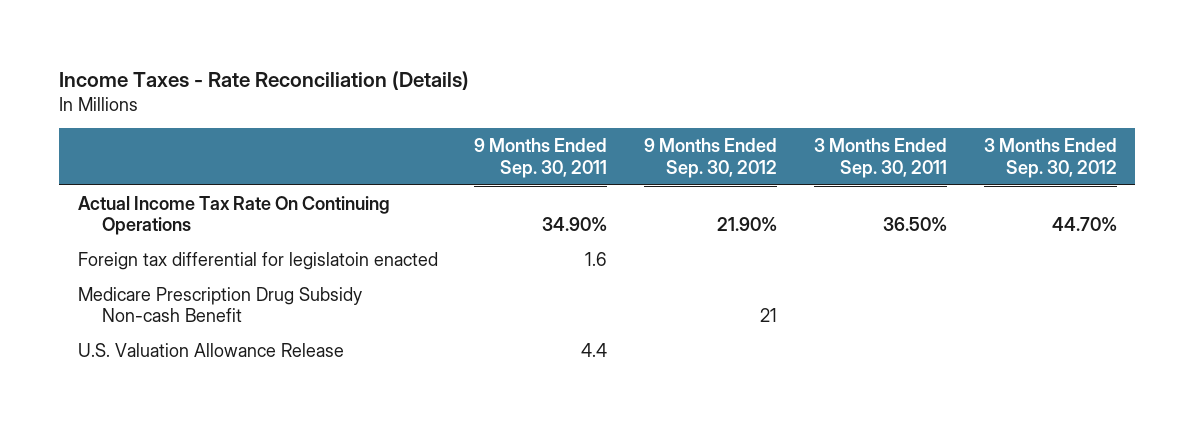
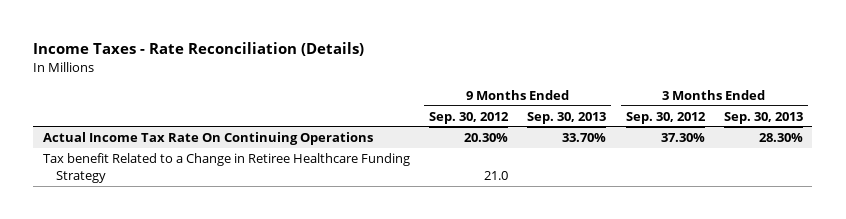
- | 9 Months Ended Sep. 30, 2011 | 9 Months Ended Sep. 30, 2012 | 3 Months Ended Sep. 30, 2011 | 3 Months Ended Sep. 30, 2012
+ | 9 Months Ended Sep. 30, 2012 | 9 Months Ended Sep. 30, 2013 | 3 Months Ended Sep. 30, 2012 | 3 Months Ended Sep. 30, 2013
- Actual Income Tax Rate On Continuing Operations | 34.90% | 21.90% | 36.50% | 44.70%
- Foreign tax differential for legislatoin enacted | 1.6 | | |
- Medicare Prescription Drug Subsidy Non-cash Benefit | | 21 | |
- U.S. Valuation Allowance Release | 4.4 | | |
+ Actual Income Tax Rate On Continuing Operations | 20.30% | 33.70% | 37.30% | 28.30%
+ Tax benefit Related to a Change in Retiree Healthcare Funding Strategy | 21.0 | | |

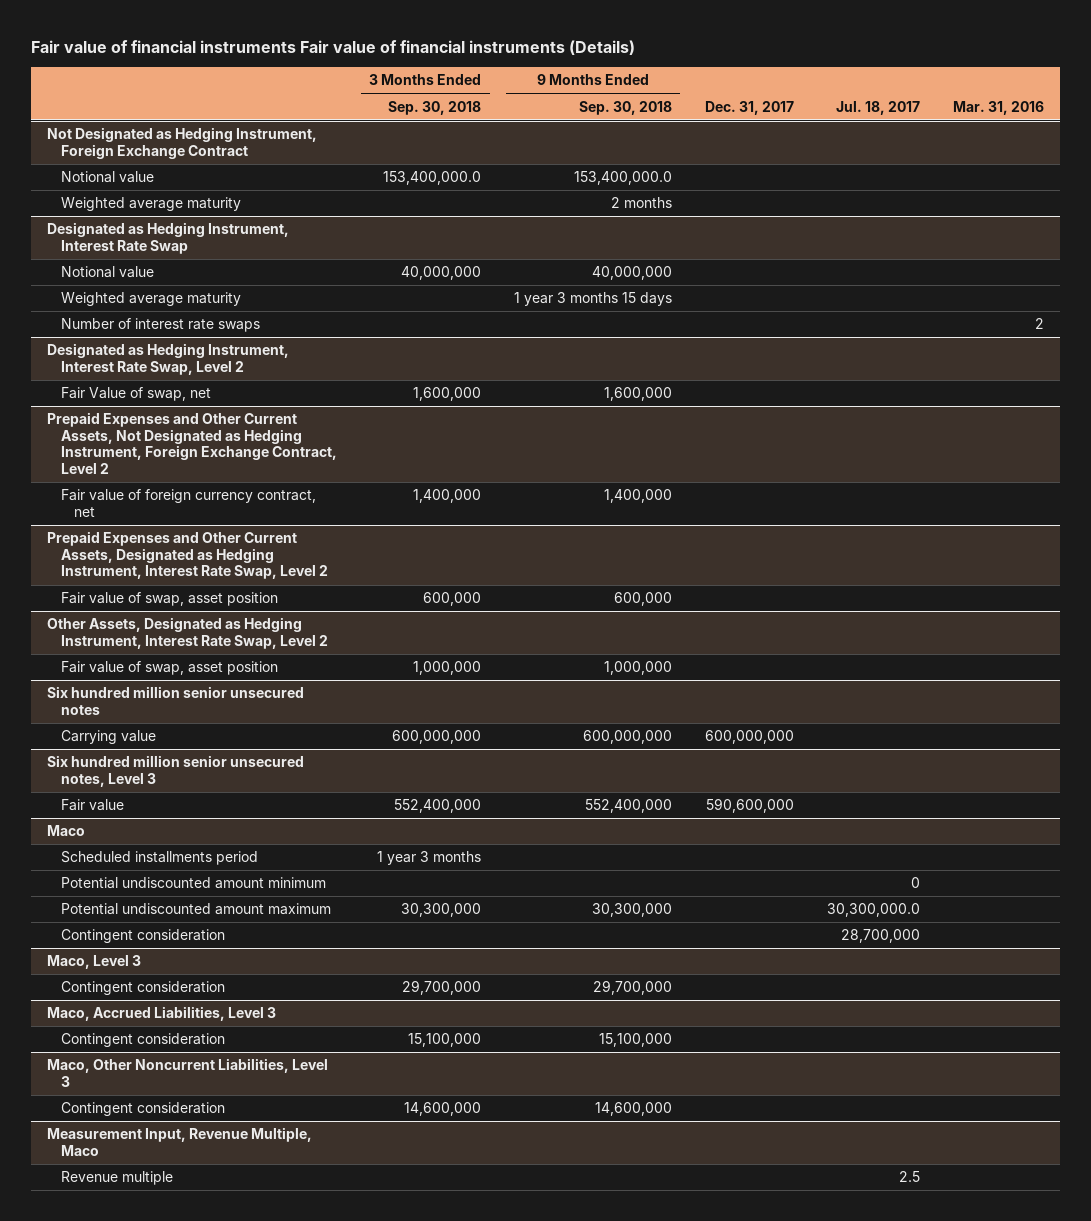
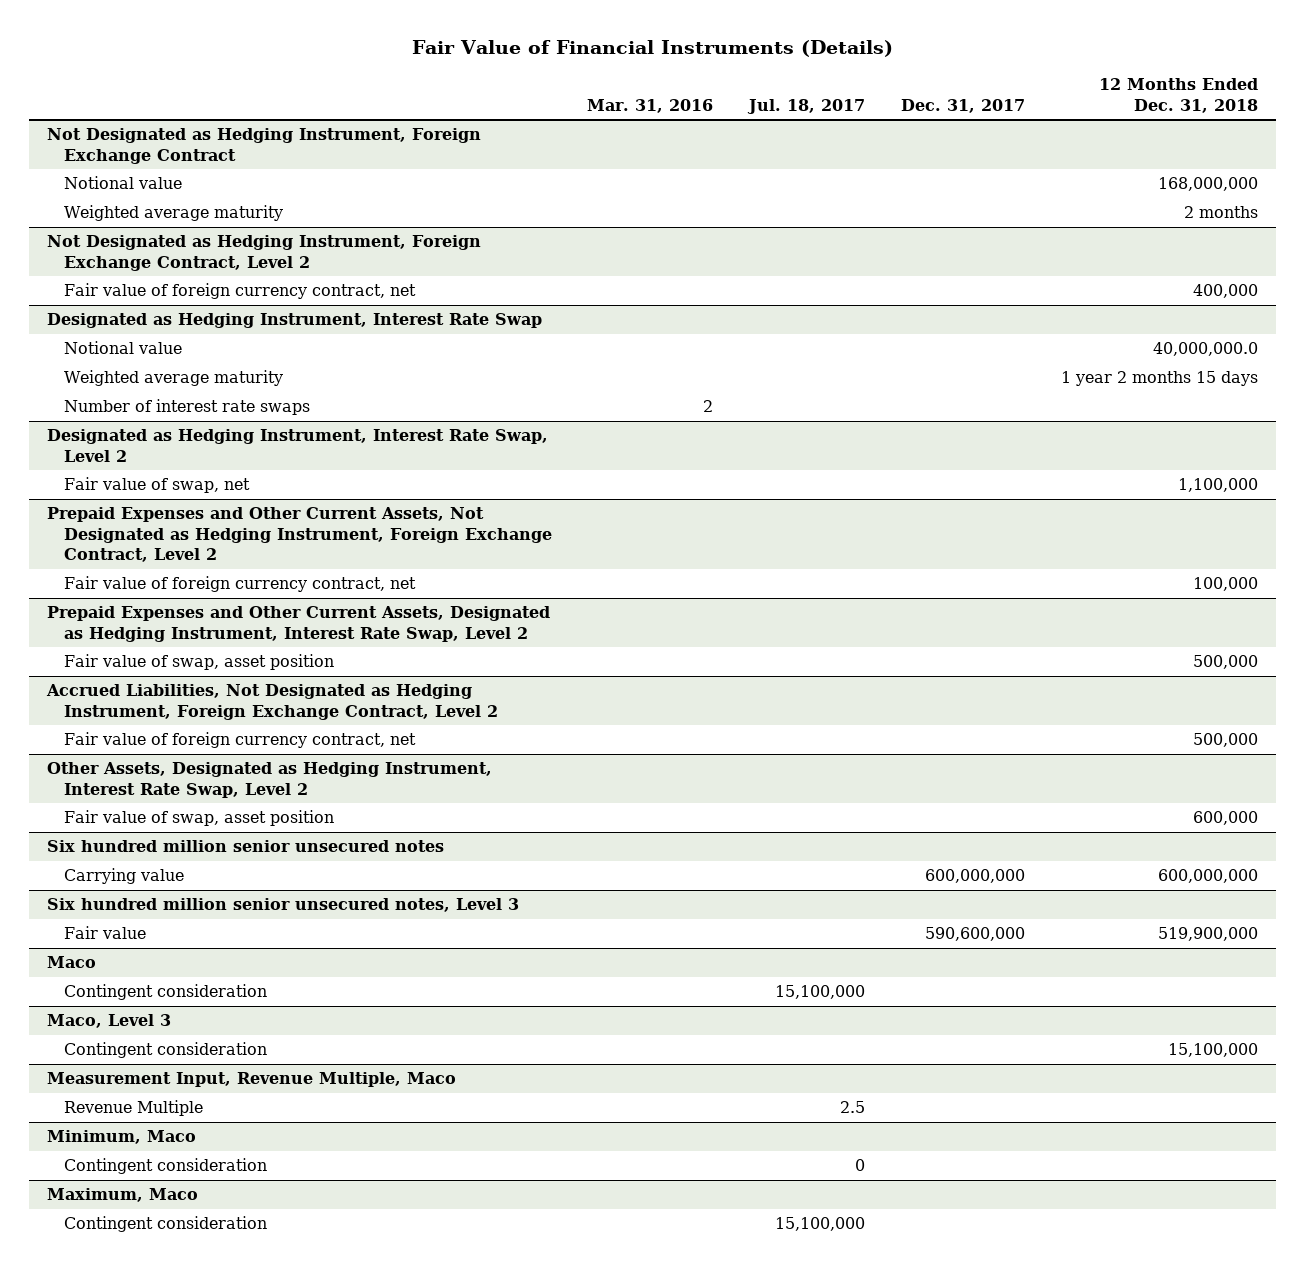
- Fair value of financial instruments Fair value of financial instruments (Details)
+ Fair Value of Financial Instruments (Details)
- | 3 Months Ended Sep. 30, 2018 | 9 Months Ended Sep. 30, 2018 | Dec. 31, 2017 | Jul. 18, 2017 | Mar. 31, 2016
+ | Mar. 31, 2016 | Jul. 18, 2017 | Dec. 31, 2017 | 12 Months Ended Dec. 31, 2018
+ Not Designated as Hedging Instrument, Foreign Exchange Contract, Level 2
+ Fair value of foreign currency contract, net | | | | 400,000
@ Designated as Hedging Instrument, Interest Rate Swap, Level 2
- Fair Value of swap, net | 1,600,000 | 1,600,000 | | |
+ Fair value of swap, net | | | | 1,100,000
+ Accrued Liabilities, Not Designated as Hedging Instrument, Foreign Exchange Contract, Level 2
+ Fair value of foreign currency contract, net | | | | 500,000
@ Maco
- Scheduled installments period | 1 year 3 months | | | |
- Potential undiscounted amount minimum | | | | 0 |
- Potential undiscounted amount maximum | 30,300,000 | 30,300,000 | | 30,300,000.0 |
- Contingent consideration | | | | 28,700,000 |
+ Contingent consideration | | 15,100,000 | |
- Maco, Accrued Liabilities, Level 3
- Contingent consideration | 15,100,000 | 15,100,000 | | |
- Maco, Other Noncurrent Liabilities, Level 3
- Contingent consideration | 14,600,000 | 14,600,000 | | |
@ Measurement Input, Revenue Multiple, Maco
- Revenue multiple | | | | 2.5 |
+ Revenue Multiple | | 2.5 | |
+ Minimum, Maco
+ Contingent consideration | | 0 | |
+ Maximum, Maco
+ Contingent consideration | | 15,100,000 | |

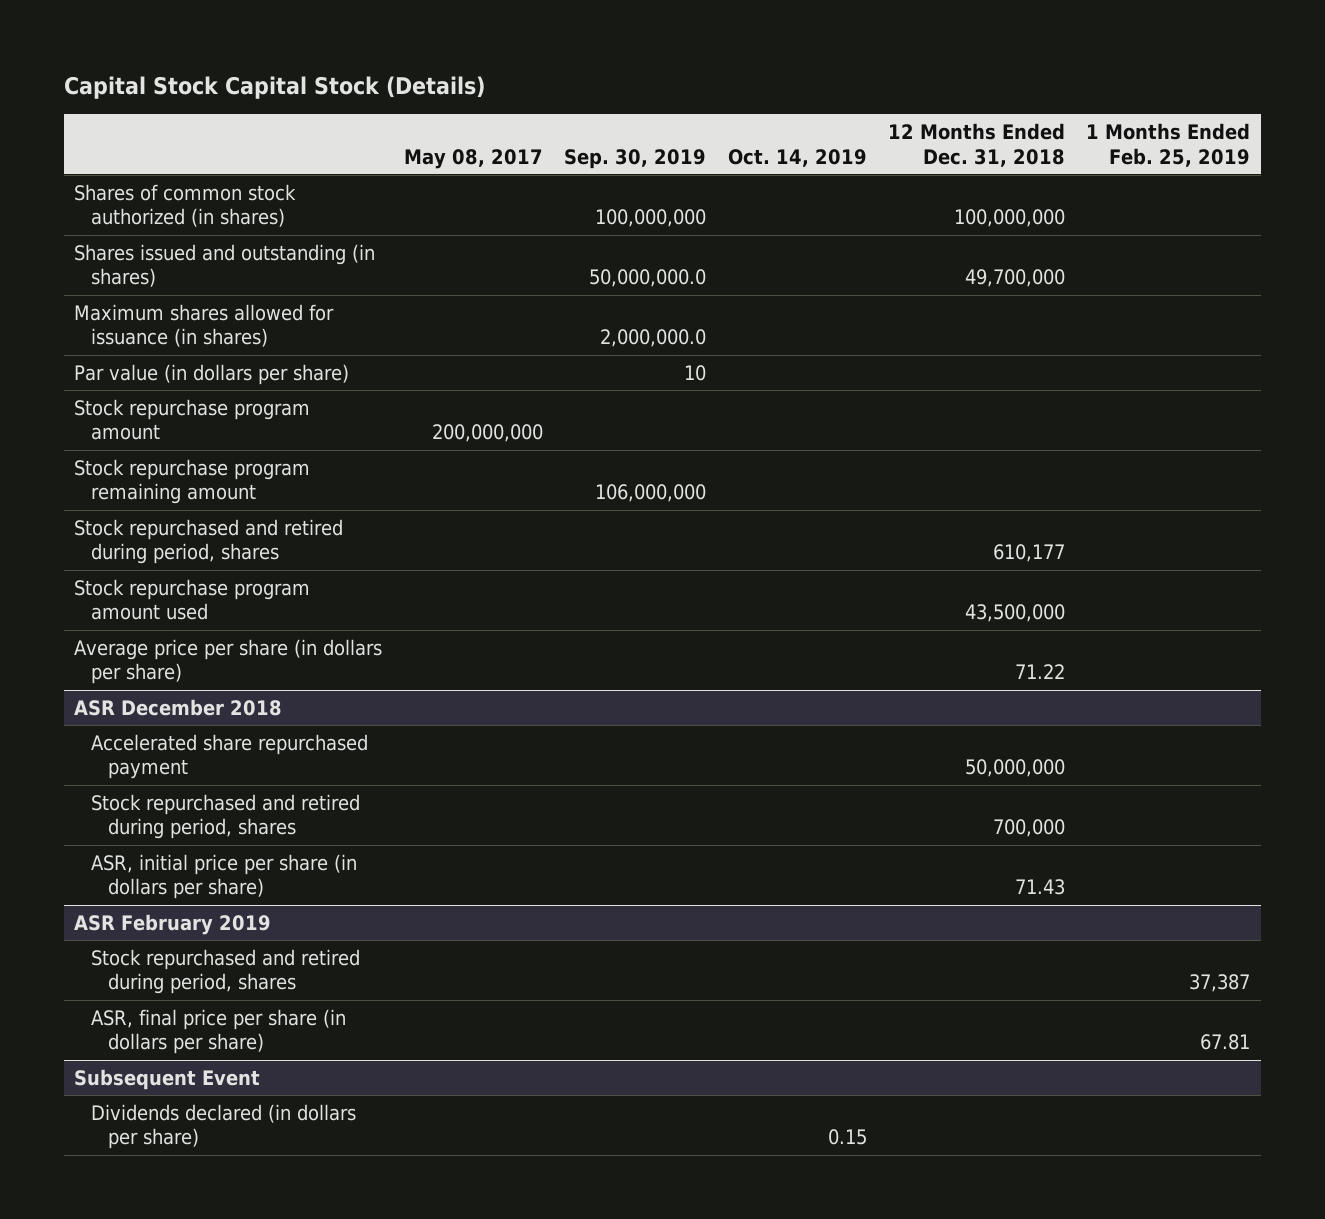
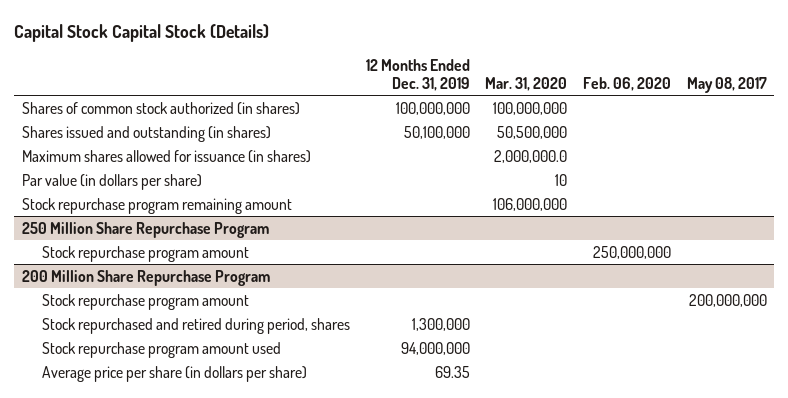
- | May 08, 2017 | Sep. 30, 2019 | Oct. 14, 2019 | 12 Months Ended Dec. 31, 2018 | 1 Months Ended Feb. 25, 2019
+ | 12 Months Ended Dec. 31, 2019 | Mar. 31, 2020 | Feb. 06, 2020 | May 08, 2017
- Stock repurchase program amount | 200,000,000 | | | |
- Stock repurchased and retired during period, shares | | | | 610,177 |
- Stock repurchase program amount used | | | | 43,500,000 |
- Average price per share (in dollars per share) | | | | 71.22 |
- ASR December 2018
- Accelerated share repurchased payment | | | | 50,000,000 |
- Stock repurchased and retired during period, shares | | | | 700,000 |
- ASR, initial price per share (in dollars per share) | | | | 71.43 |
- ASR February 2019
- Stock repurchased and retired during period, shares | | | | | 37,387
- ASR, final price per share (in dollars per share) | | | | | 67.81
- Subsequent Event
- Dividends declared (in dollars per share) | | | 0.15 | |
+ 250 Million Share Repurchase Program
+ Stock repurchase program amount | | | 250,000,000 |
+ 200 Million Share Repurchase Program
+ Stock repurchase program amount | | | | 200,000,000
+ Stock repurchased and retired during period, shares | 1,300,000 | | |
+ Stock repurchase program amount used | 94,000,000 | | |
+ Average price per share (in dollars per share) | 69.35 | | |

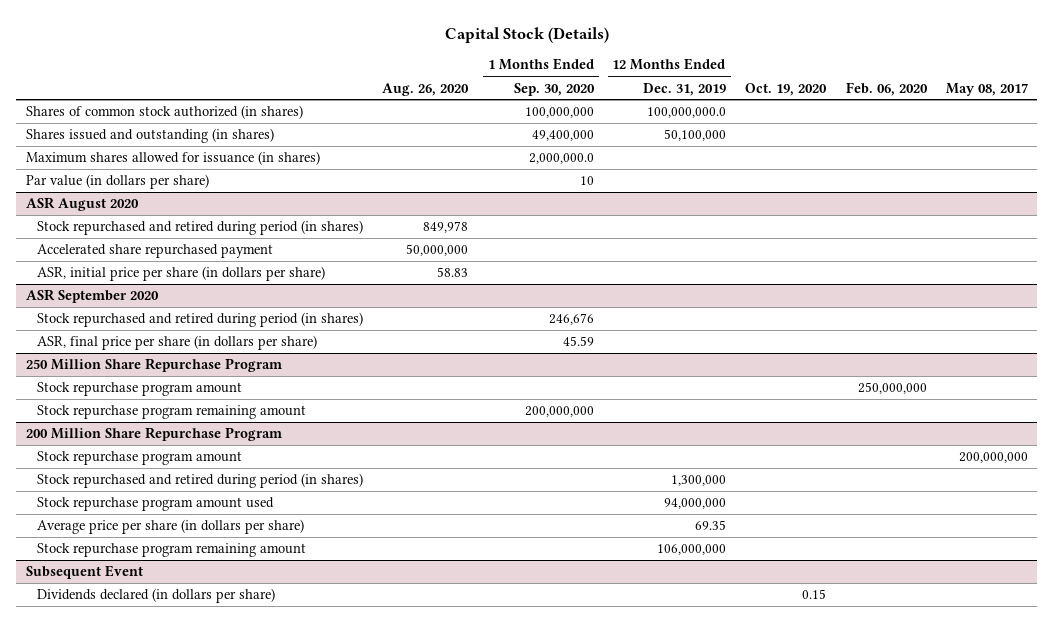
- Capital Stock Capital Stock (Details)
+ Capital Stock (Details)
- | 12 Months Ended Dec. 31, 2019 | Mar. 31, 2020 | Feb. 06, 2020 | May 08, 2017
+ | Aug. 26, 2020 | 1 Months Ended Sep. 30, 2020 | 12 Months Ended Dec. 31, 2019 | Oct. 19, 2020 | Feb. 06, 2020 | May 08, 2017
- Shares of common stock authorized (in shares) | 100,000,000 | 100,000,000 | |
+ Shares of common stock authorized (in shares) | | 100,000,000 | 100,000,000.0 | | |
- Stock repurchase program remaining amount | | 106,000,000 | |
+ ASR August 2020
+ Stock repurchased and retired during period (in shares) | 849,978 | | | | |
+ Accelerated share repurchased payment | 50,000,000 | | | | |
+ ASR, initial price per share (in dollars per share) | 58.83 | | | | |
+ ASR September 2020
+ Stock repurchased and retired during period (in shares) | | 246,676 | | | |
+ ASR, final price per share (in dollars per share) | | 45.59 | | | |
@ 250 Million Share Repurchase Program
+ Stock repurchase program remaining amount | | 200,000,000 | | | |
@ 200 Million Share Repurchase Program
- Stock repurchased and retired during period, shares | 1,300,000 | | |
+ Stock repurchased and retired during period (in shares) | | | 1,300,000 | | |
+ Stock repurchase program remaining amount | | | 106,000,000 | | |
+ Subsequent Event
+ Dividends declared (in dollars per share) | | | | 0.15 | |

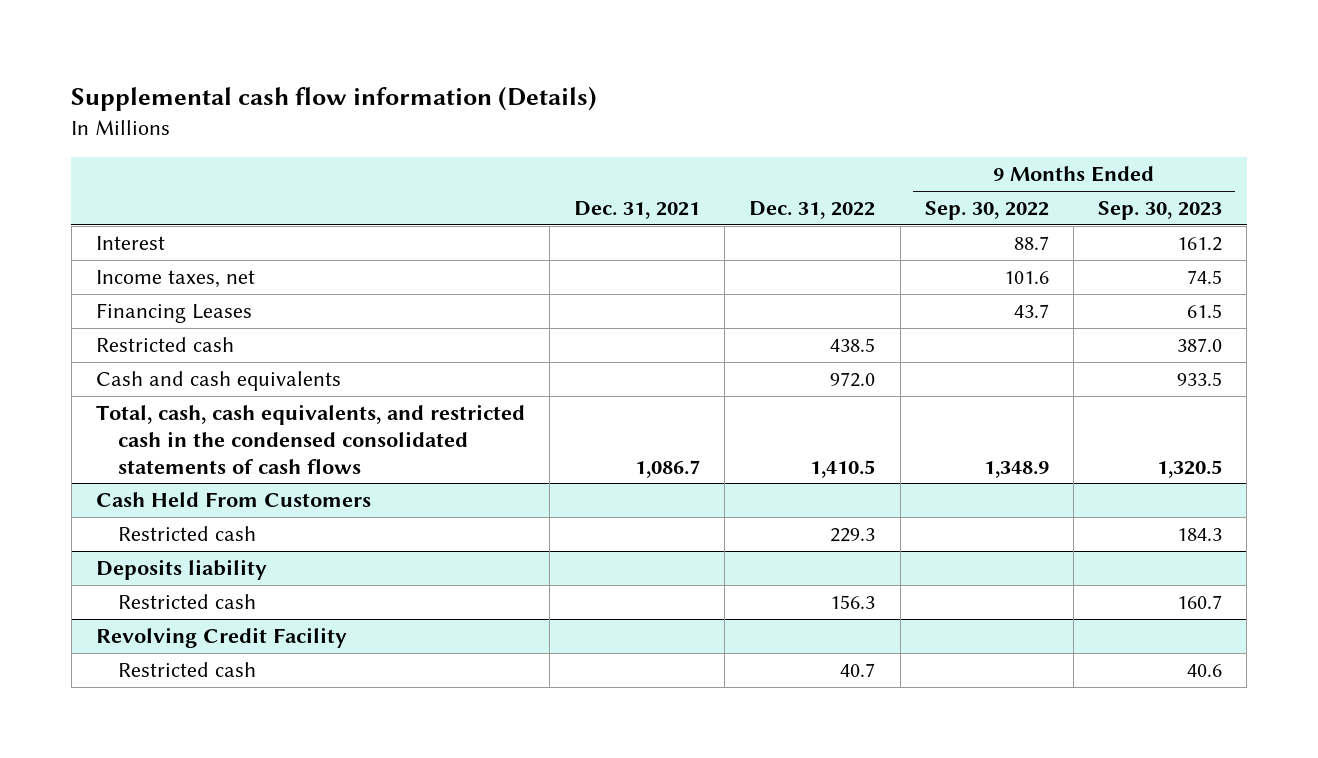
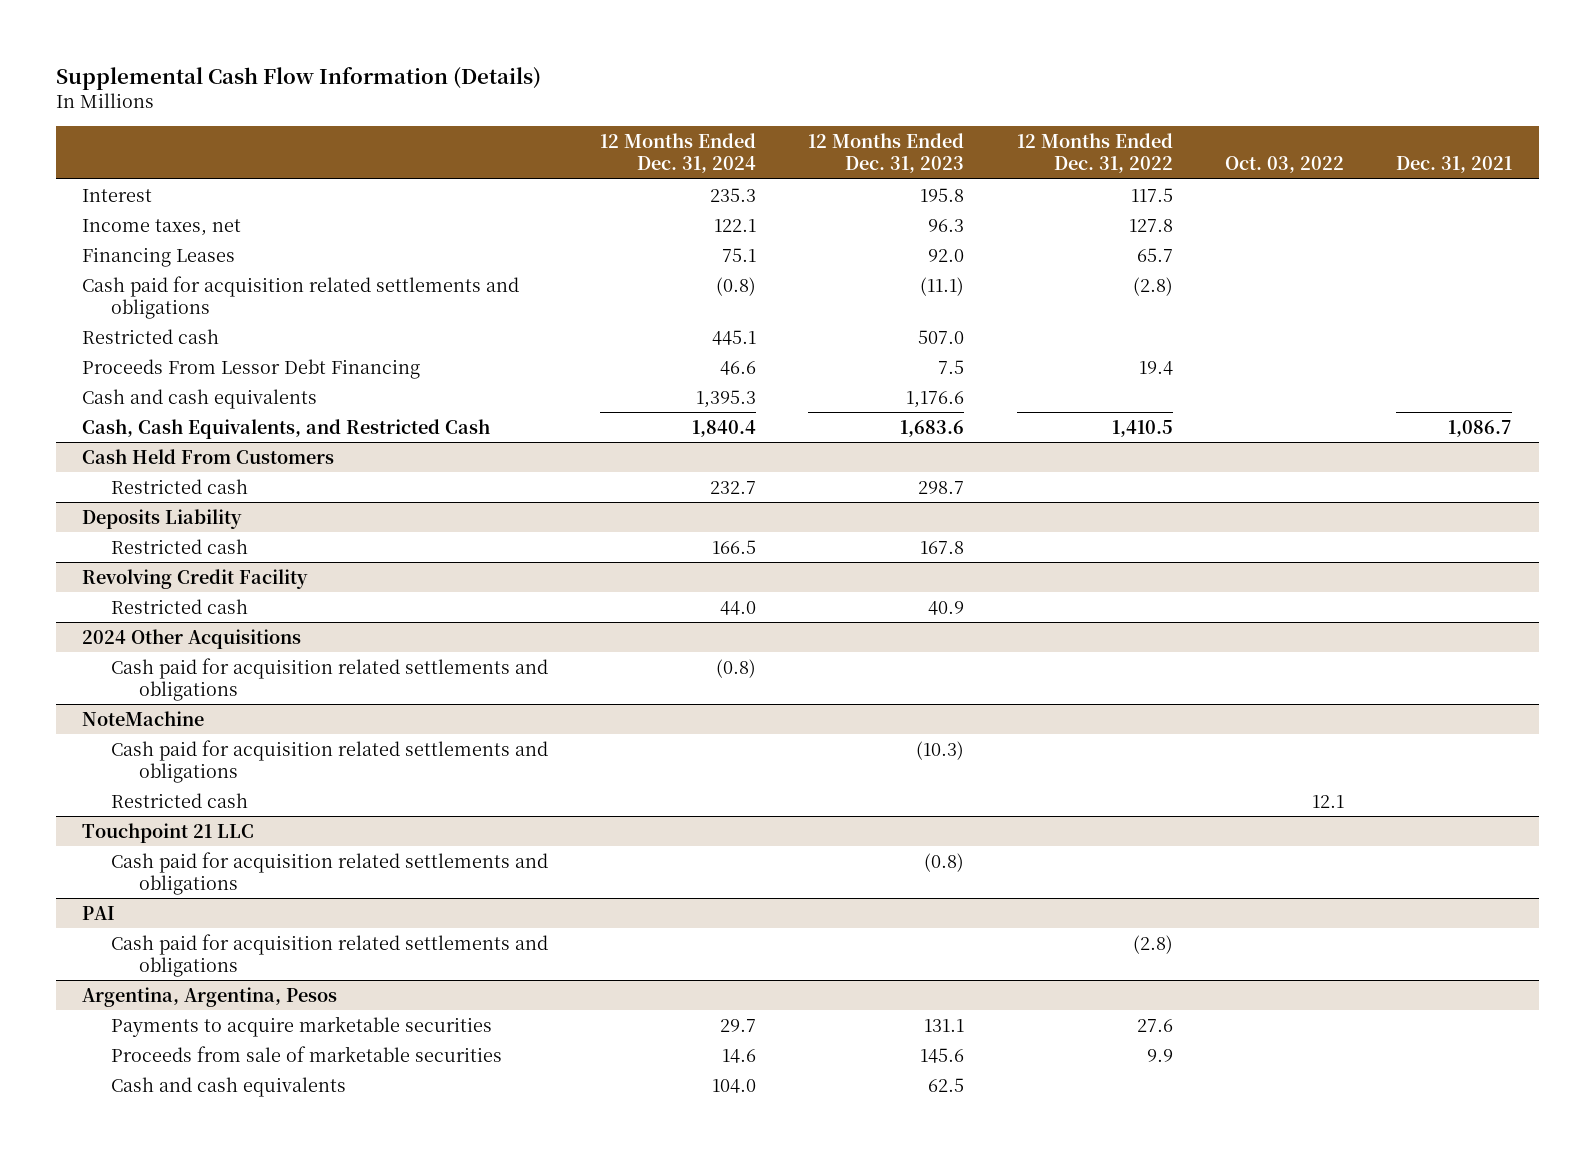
- Supplemental cash flow information (Details)
+ Supplemental Cash Flow Information (Details)
- | Dec. 31, 2021 | Dec. 31, 2022 | 9 Months Ended Sep. 30, 2022 | 9 Months Ended Sep. 30, 2023
+ | 12 Months Ended Dec. 31, 2024 | 12 Months Ended Dec. 31, 2023 | 12 Months Ended Dec. 31, 2022 | Oct. 03, 2022 | Dec. 31, 2021
+ Cash paid for acquisition related settlements and obligations | (0.8) | (11.1) | (2.8) | |
+ Proceeds From Lessor Debt Financing | 46.6 | 7.5 | 19.4 | |
- Total, cash, cash equivalents, and restricted cash in the condensed consolidated statements of cash flows | 1,086.7 | 1,410.5 | 1,348.9 | 1,320.5
+ Cash, Cash Equivalents, and Restricted Cash | 1,840.4 | 1,683.6 | 1,410.5 | | 1,086.7
- Deposits liability
+ Deposits Liability
+ 2024 Other Acquisitions
+ Cash paid for acquisition related settlements and obligations | (0.8) | | | |
+ NoteMachine
+ Cash paid for acquisition related settlements and obligations | | (10.3) | | |
+ Restricted cash | | | | 12.1 |
+ Touchpoint 21 LLC
+ Cash paid for acquisition related settlements and obligations | | (0.8) | | |
+ PAI
+ Cash paid for acquisition related settlements and obligations | | | (2.8) | |
+ Argentina, Argentina, Pesos
+ Payments to acquire marketable securities | 29.7 | 131.1 | 27.6 | |
+ Proceeds from sale of marketable securities | 14.6 | 145.6 | 9.9 | |
+ Cash and cash equivalents | 104.0 | 62.5 | | |

